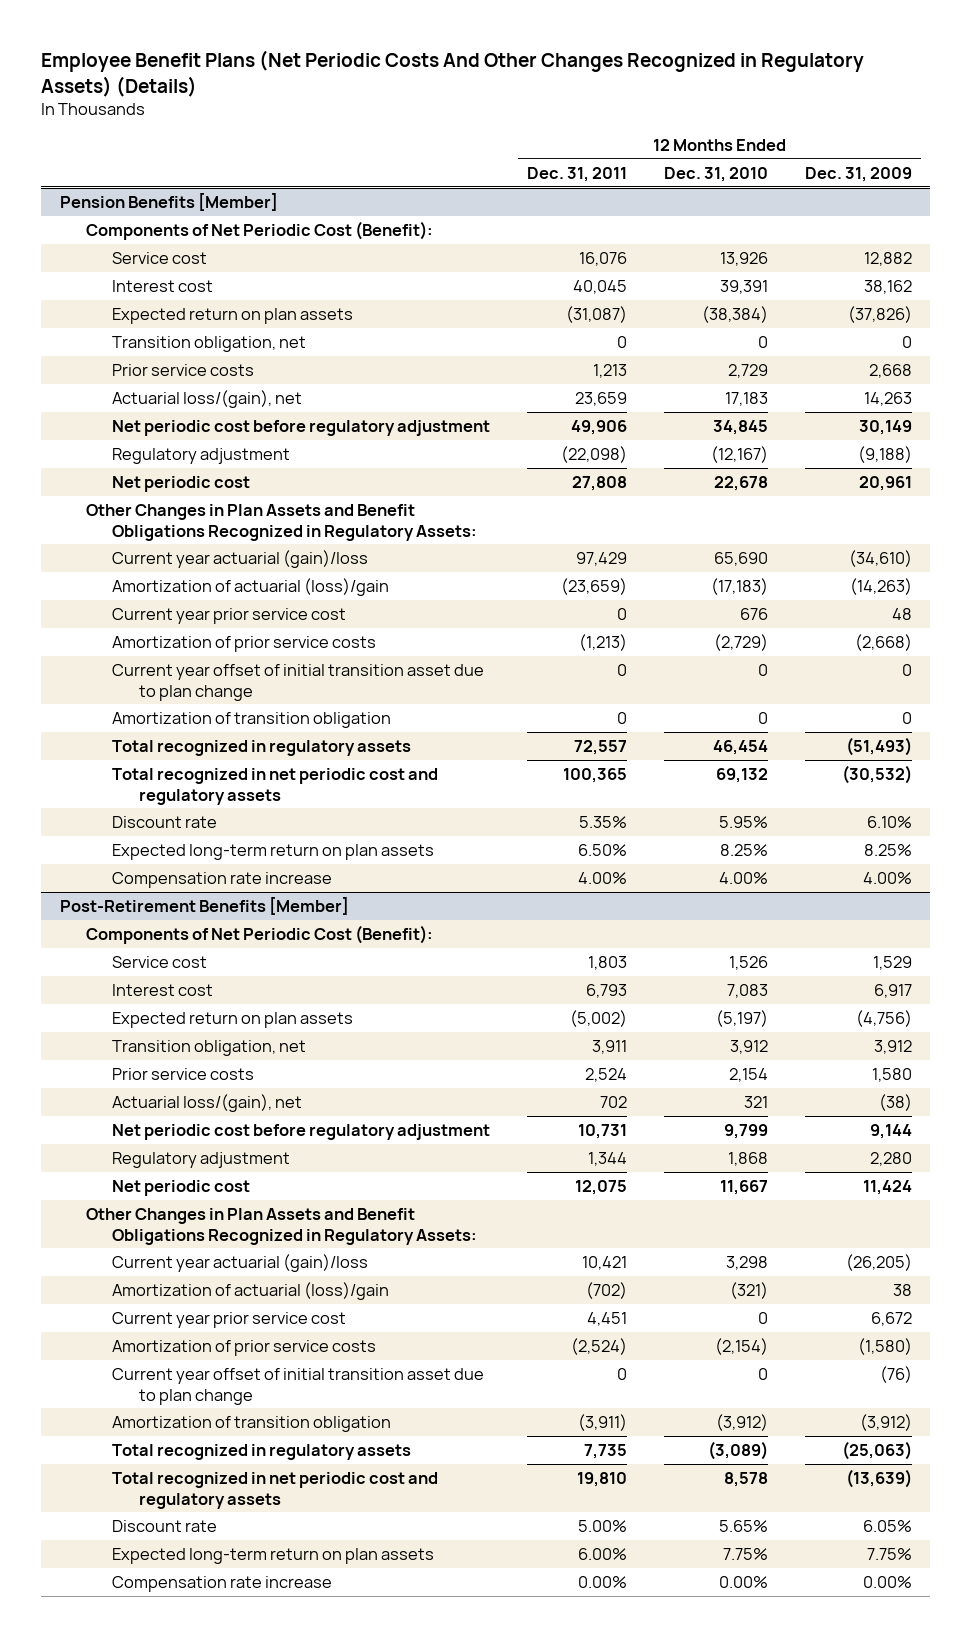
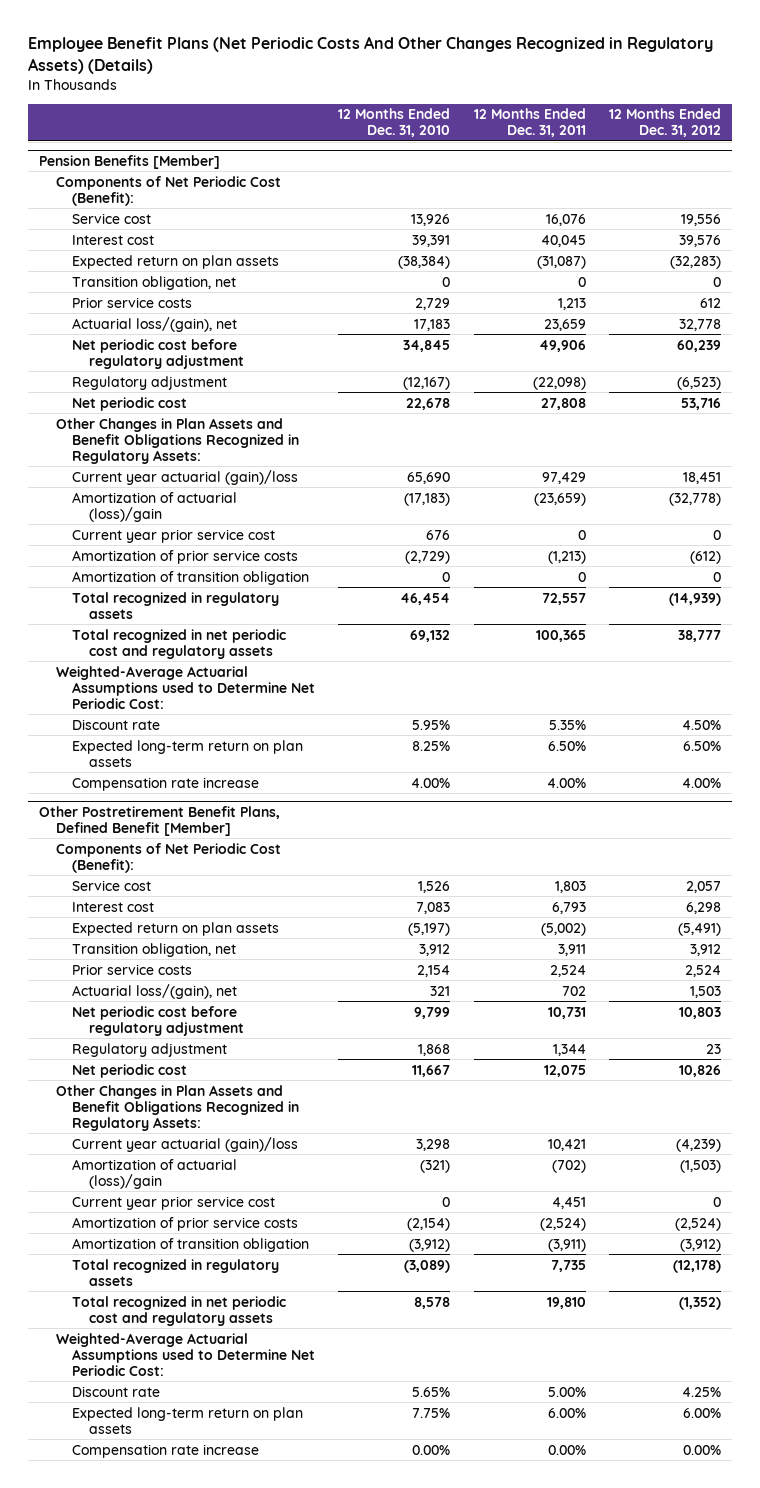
- | 12 Months Ended Dec. 31, 2011 | 12 Months Ended Dec. 31, 2010 | 12 Months Ended Dec. 31, 2009
+ | 12 Months Ended Dec. 31, 2010 | 12 Months Ended Dec. 31, 2011 | 12 Months Ended Dec. 31, 2012
@ Pension Benefits [Member]
- Current year offset of initial transition asset due to plan change | 0 | 0 | 0
+ Weighted-Average Actuarial Assumptions used to Determine Net Periodic Cost:
- Post-Retirement Benefits [Member]
+ Other Postretirement Benefit Plans, Defined Benefit [Member]
- Current year offset of initial transition asset due to plan change | 0 | 0 | (76)
+ Weighted-Average Actuarial Assumptions used to Determine Net Periodic Cost:

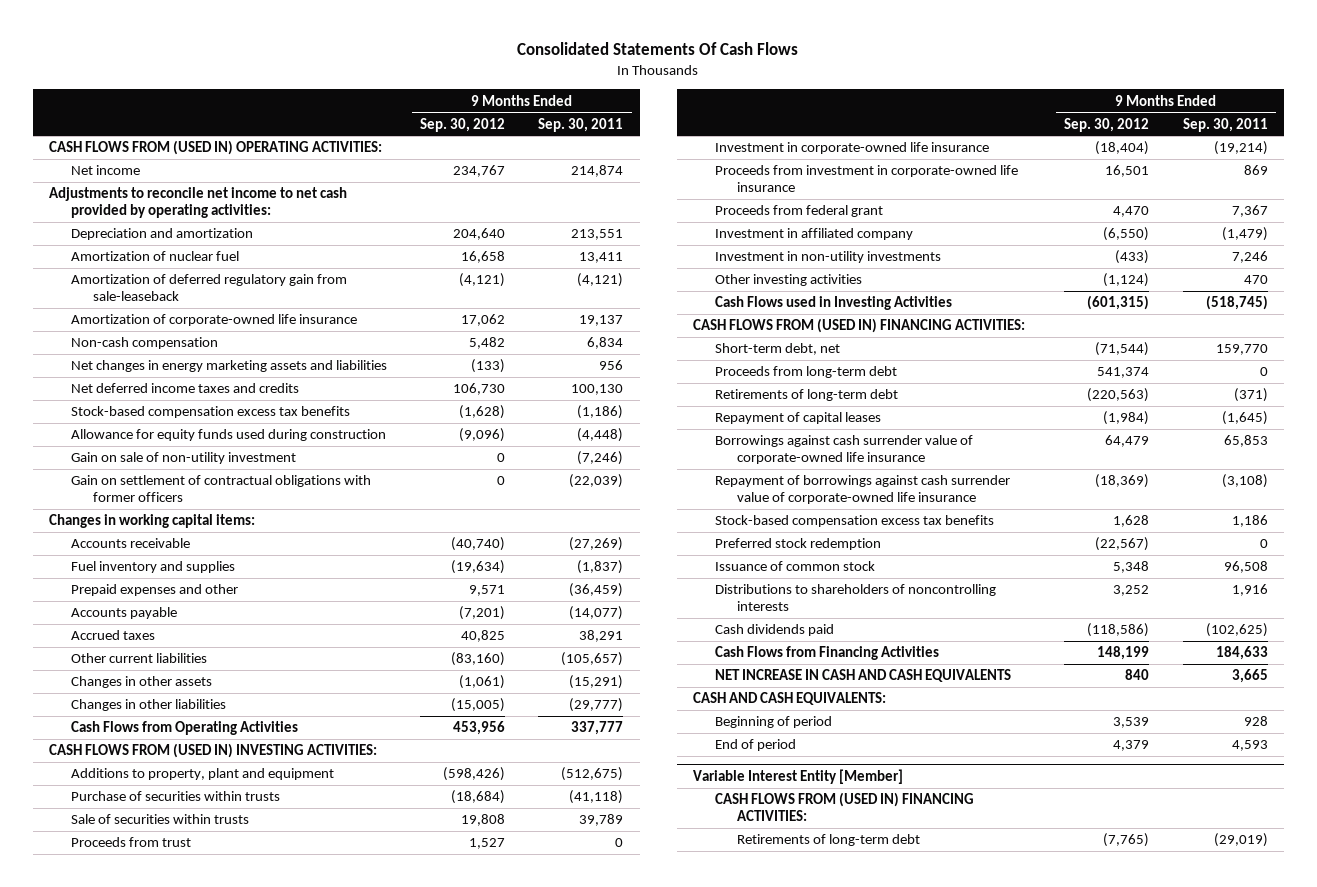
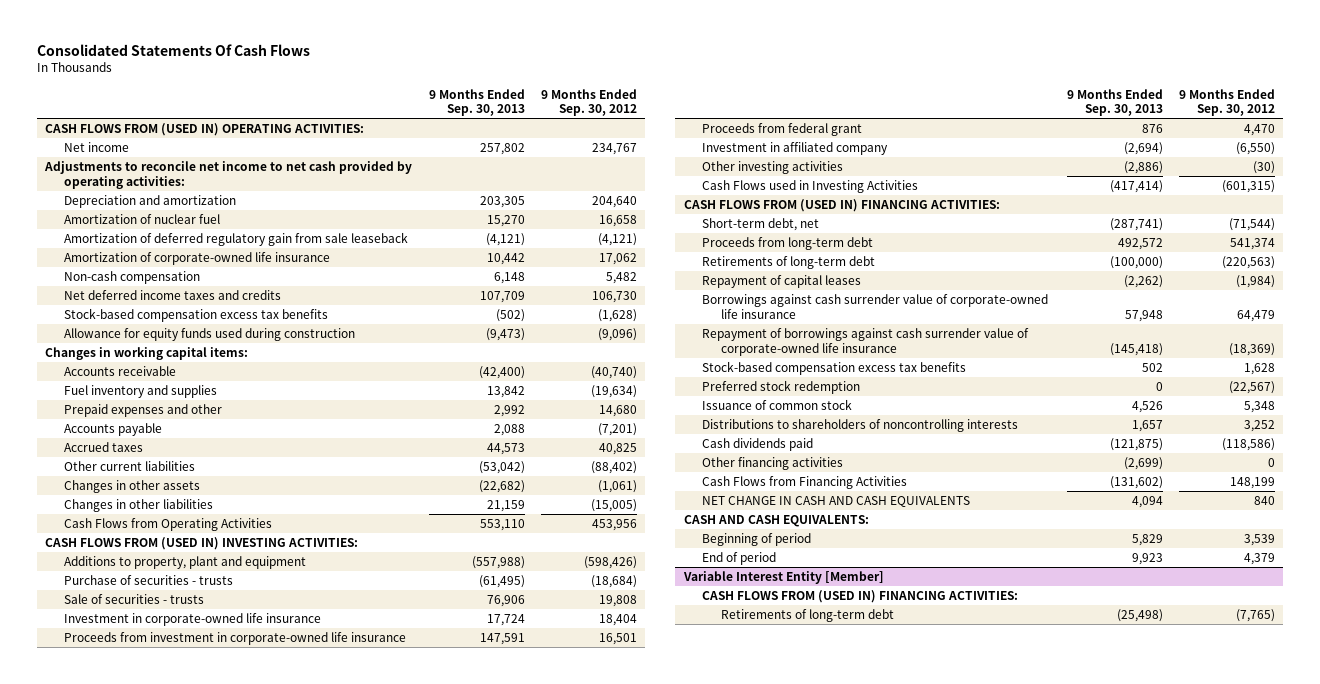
- | 9 Months Ended Sep. 30, 2012 | 9 Months Ended Sep. 30, 2011
+ | 9 Months Ended Sep. 30, 2013 | 9 Months Ended Sep. 30, 2012
- Amortization of deferred regulatory gain from sale-leaseback | (4,121) | (4,121)
+ Amortization of deferred regulatory gain from sale leaseback | (4,121) | (4,121)
- Net changes in energy marketing assets and liabilities | (133) | 956
- Gain on sale of non-utility investment | 0 | (7,246)
- Gain on settlement of contractual obligations with former officers | 0 | (22,039)
- Prepaid expenses and other | 9,571 | (36,459)
+ Prepaid expenses and other | 2,992 | 14,680
- Other current liabilities | (83,160) | (105,657)
+ Other current liabilities | (53,042) | (88,402)
- Purchase of securities within trusts | (18,684) | (41,118)
- Sale of securities within trusts | 19,808 | 39,789
- Proceeds from trust | 1,527 | 0
- Investment in corporate-owned life insurance | (18,404) | (19,214)
+ Purchase of securities - trusts | (61,495) | (18,684)
+ Sale of securities - trusts | 76,906 | 19,808
+ Investment in corporate-owned life insurance | 17,724 | 18,404
- Investment in non-utility investments | (433) | 7,246
- Other investing activities | (1,124) | 470
+ Other investing activities | (2,886) | (30)
+ Other financing activities | (2,699) | 0
- NET INCREASE IN CASH AND CASH EQUIVALENTS | 840 | 3,665
+ NET CHANGE IN CASH AND CASH EQUIVALENTS | 4,094 | 840

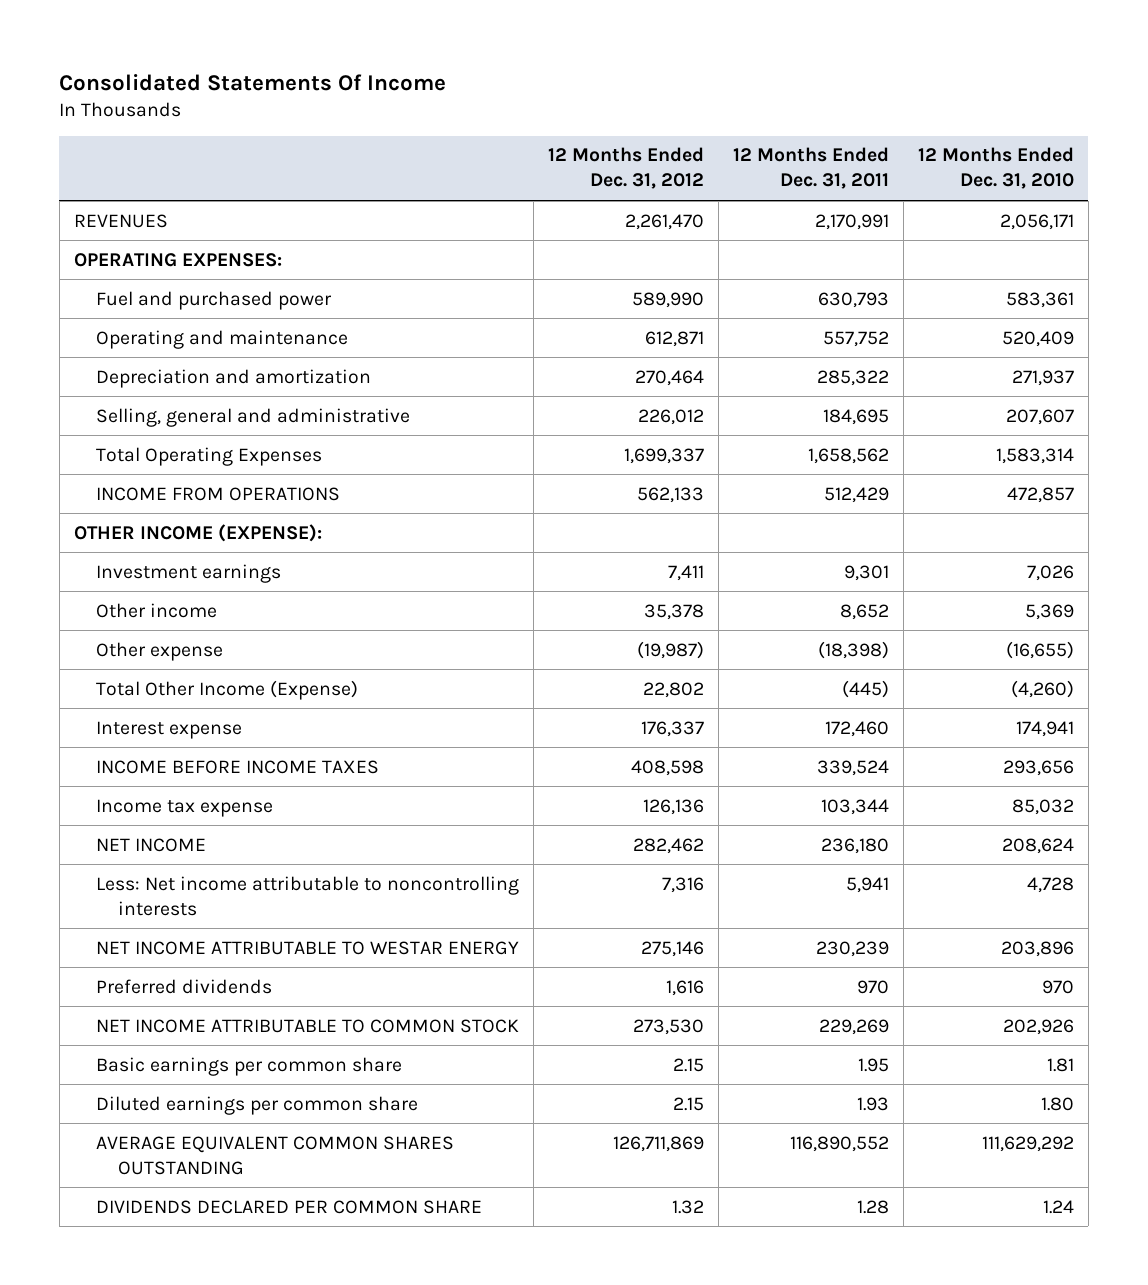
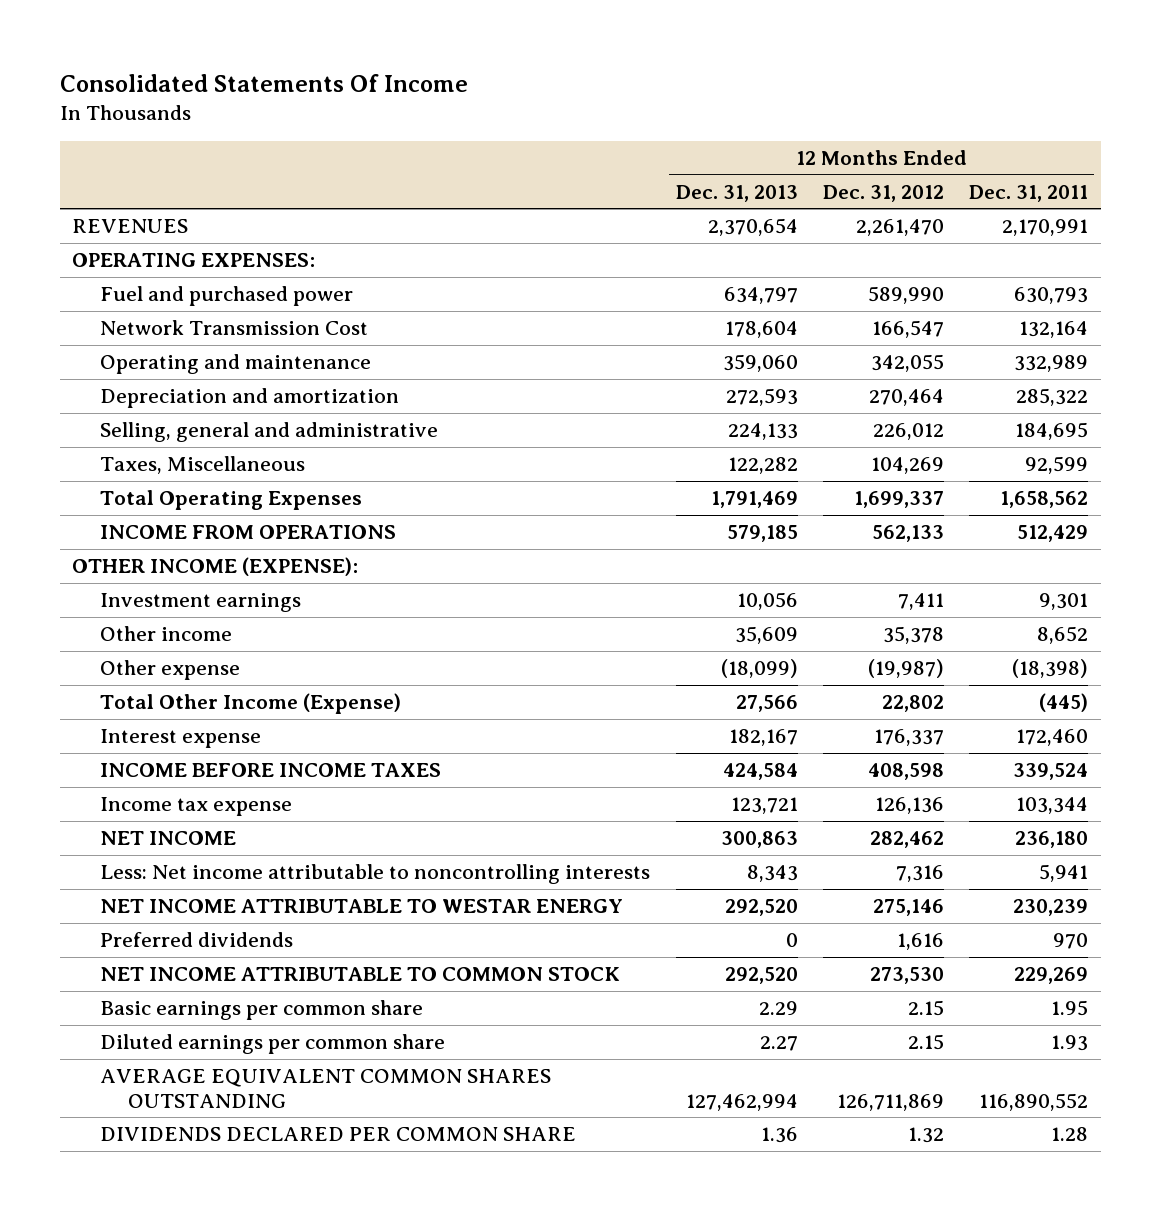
- | 12 Months Ended Dec. 31, 2012 | 12 Months Ended Dec. 31, 2011 | 12 Months Ended Dec. 31, 2010
+ | 12 Months Ended Dec. 31, 2013 | 12 Months Ended Dec. 31, 2012 | 12 Months Ended Dec. 31, 2011
- Operating and maintenance | 612,871 | 557,752 | 520,409
+ Network Transmission Cost | 178,604 | 166,547 | 132,164
+ Operating and maintenance | 359,060 | 342,055 | 332,989
+ Taxes, Miscellaneous | 122,282 | 104,269 | 92,599

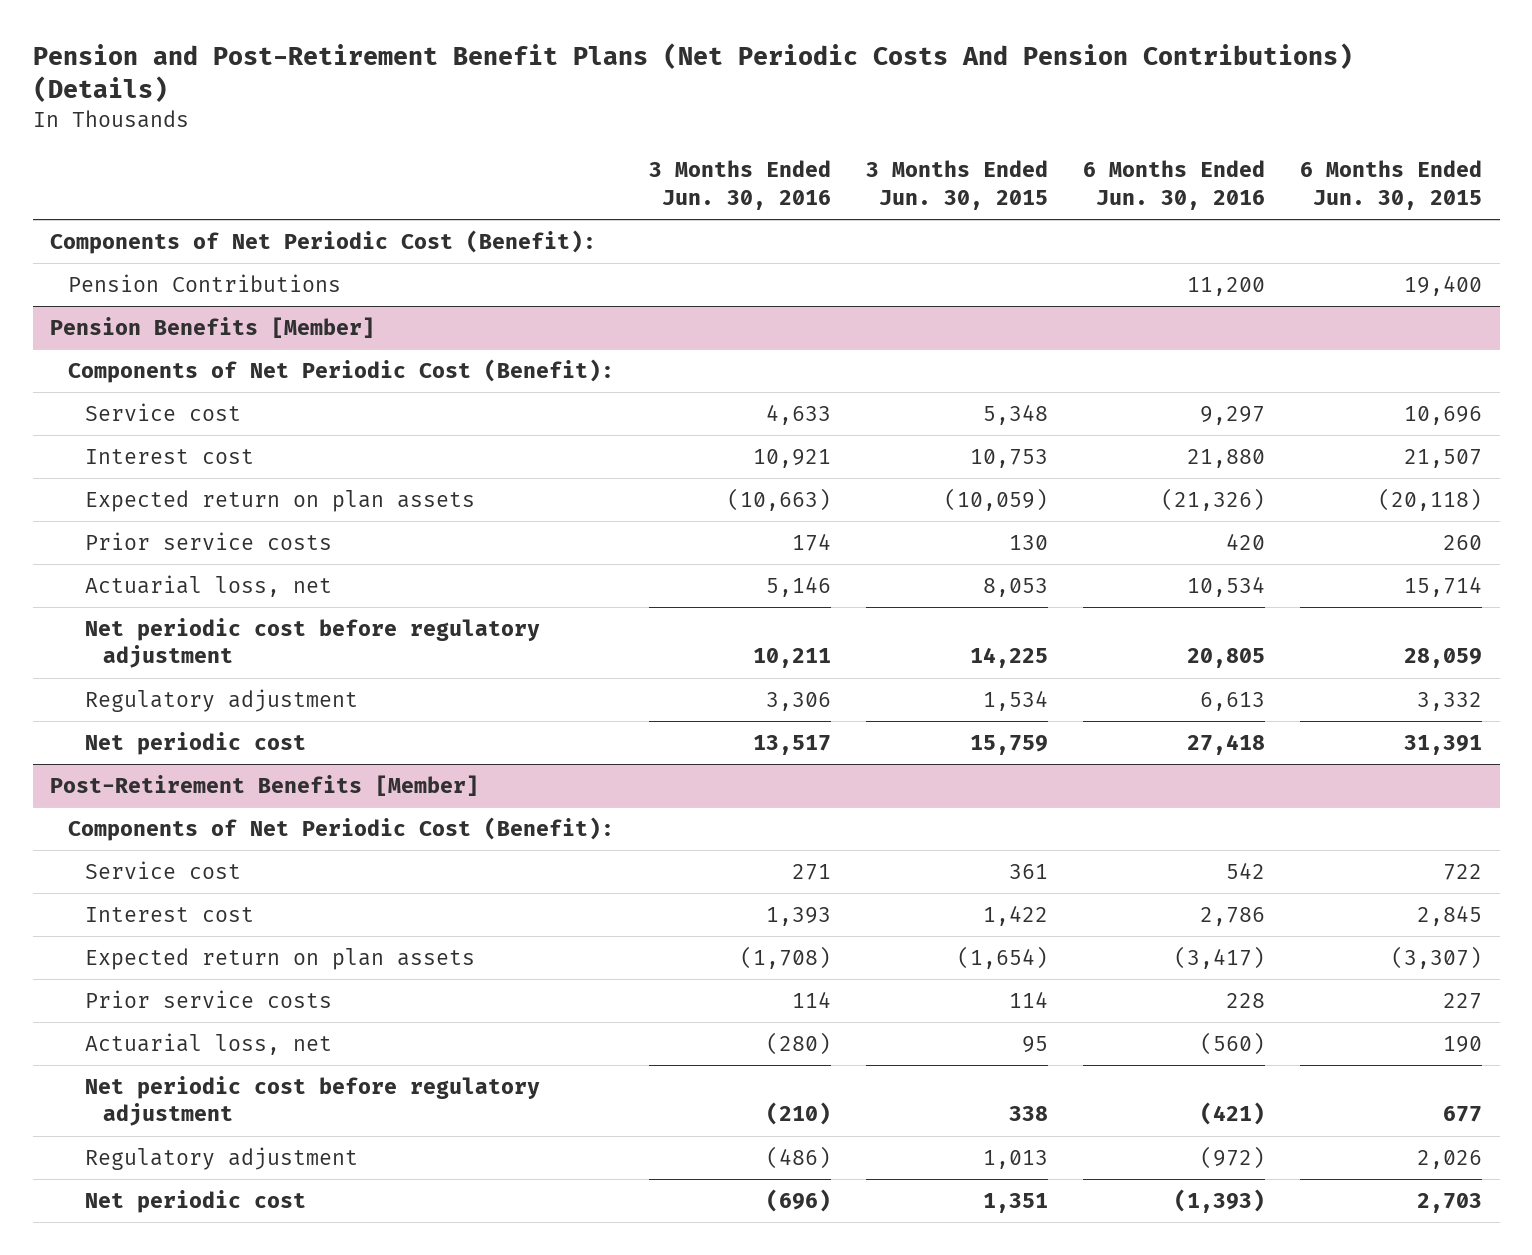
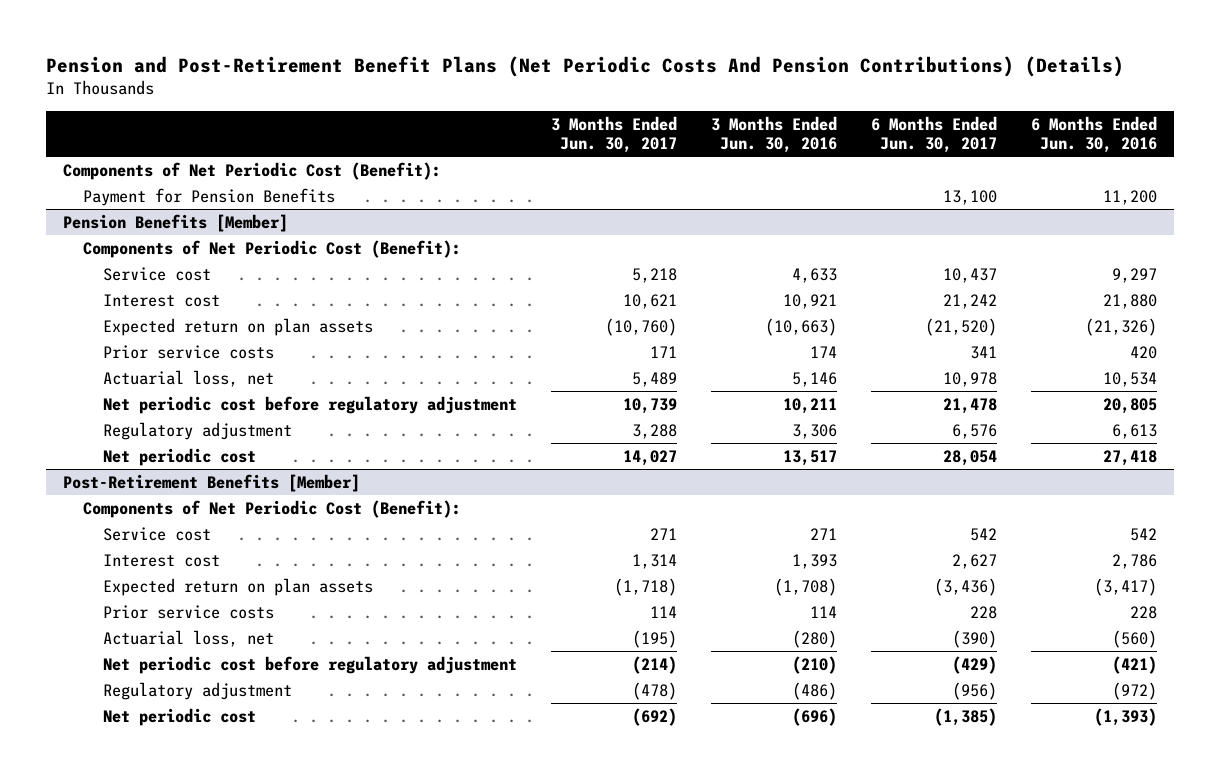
- | 3 Months Ended Jun. 30, 2016 | 3 Months Ended Jun. 30, 2015 | 6 Months Ended Jun. 30, 2016 | 6 Months Ended Jun. 30, 2015
+ | 3 Months Ended Jun. 30, 2017 | 3 Months Ended Jun. 30, 2016 | 6 Months Ended Jun. 30, 2017 | 6 Months Ended Jun. 30, 2016
- Pension Contributions | | | 11,200 | 19,400
+ Payment for Pension Benefits | | | 13,100 | 11,200

